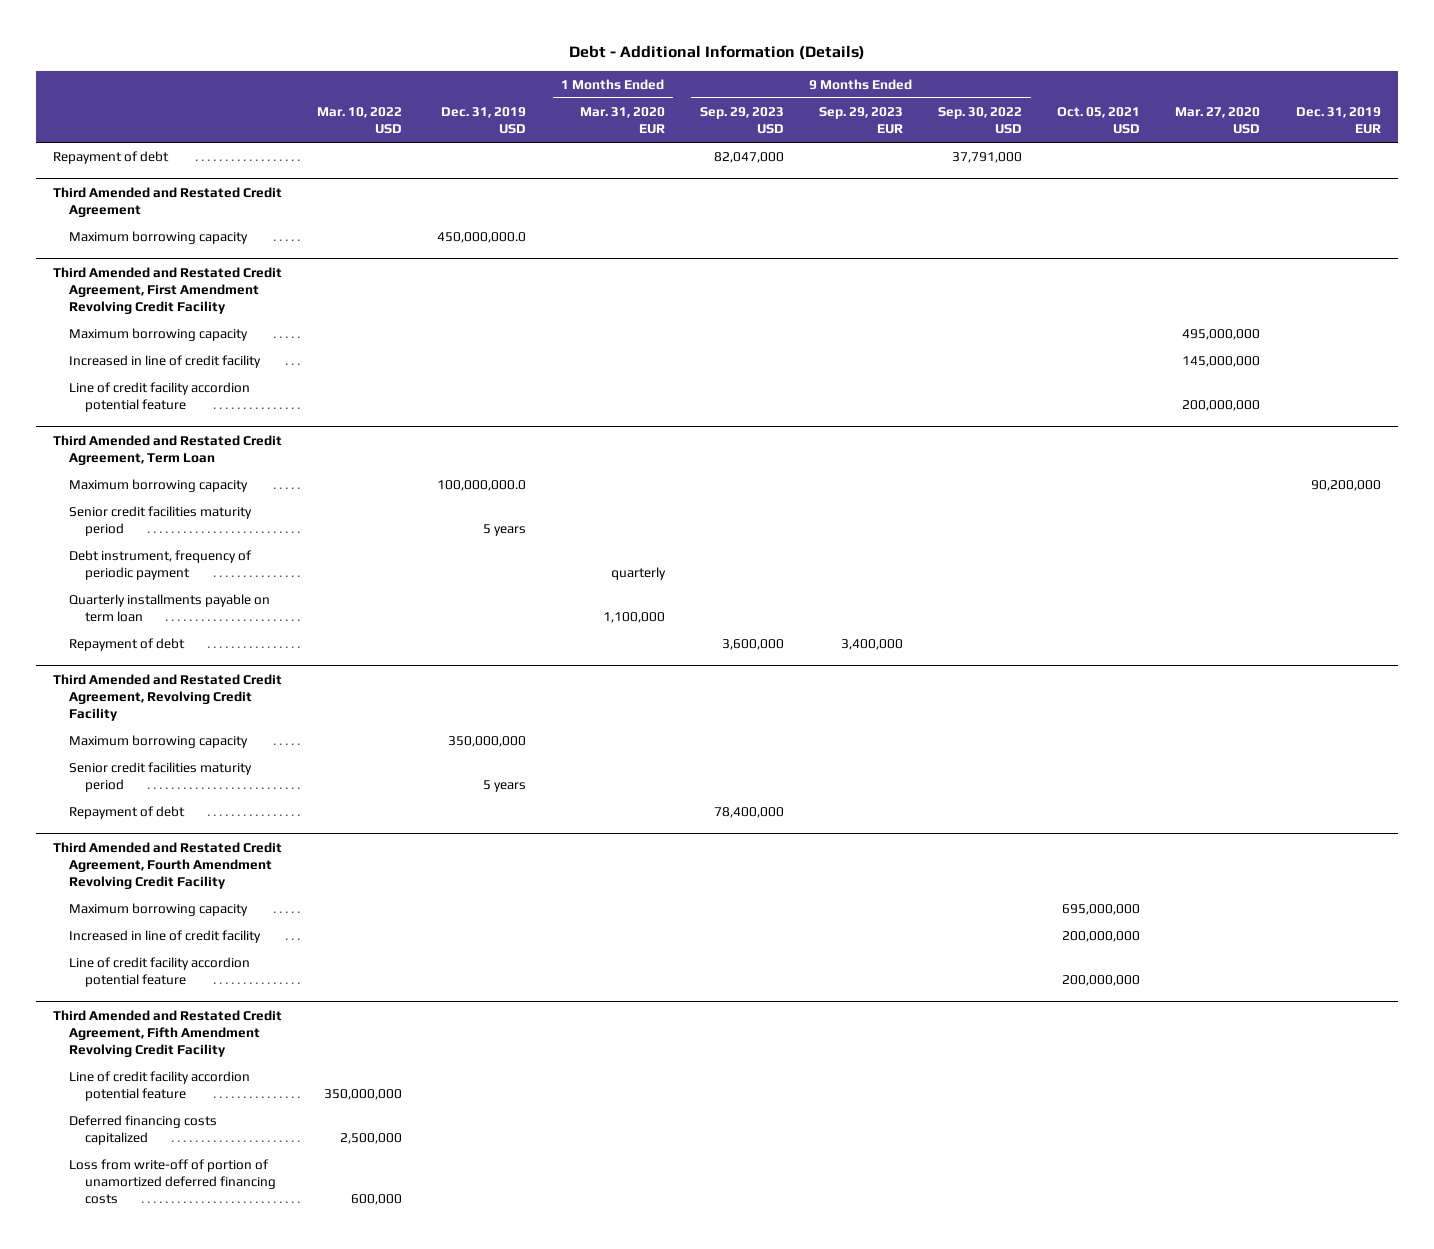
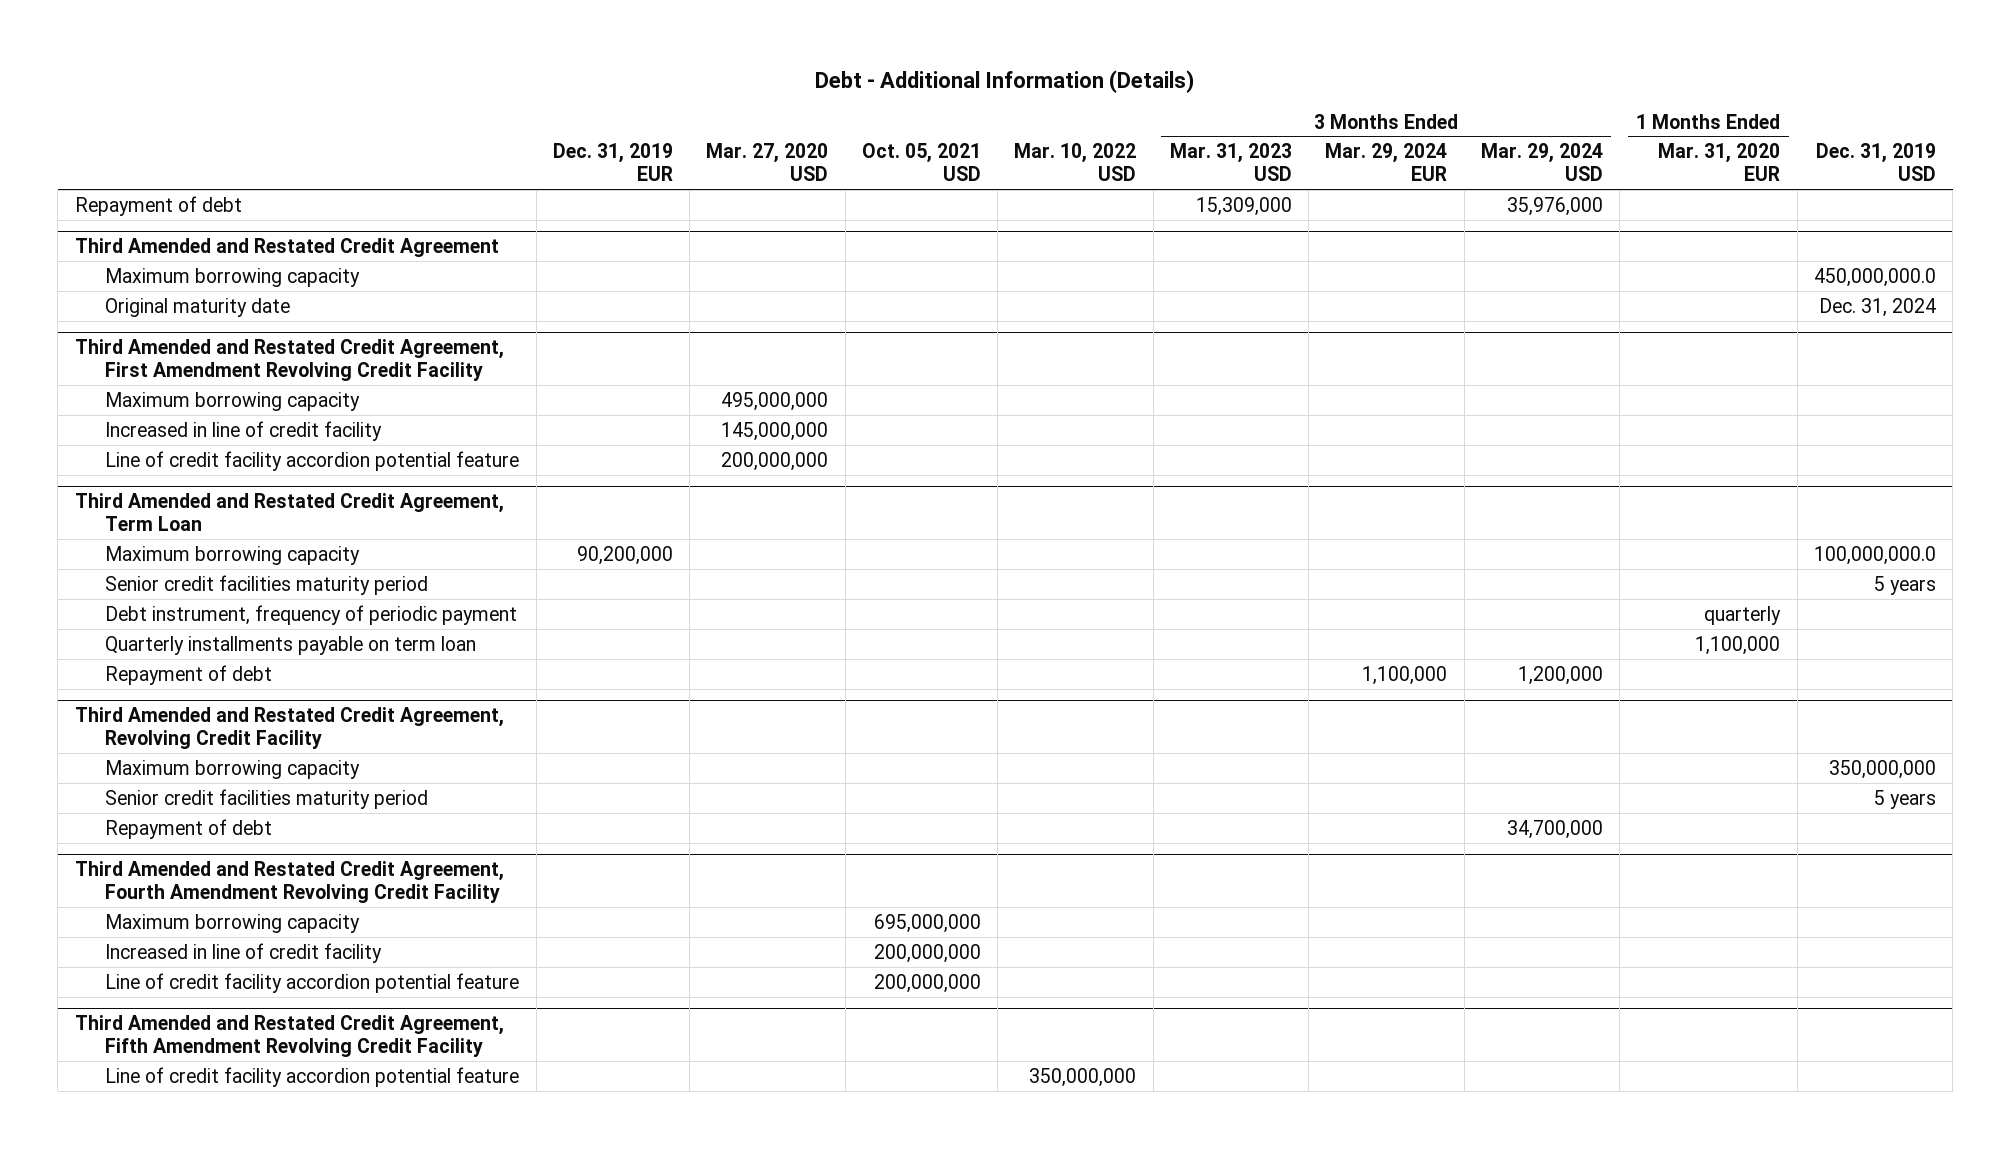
- | Mar. 10, 2022 USD | Dec. 31, 2019 USD | 1 Months Ended Mar. 31, 2020 EUR | 9 Months Ended Sep. 29, 2023 USD | 9 Months Ended Sep. 29, 2023 EUR | 9 Months Ended Sep. 30, 2022 USD | Oct. 05, 2021 USD | Mar. 27, 2020 USD | Dec. 31, 2019 EUR
+ | Dec. 31, 2019 EUR | Mar. 27, 2020 USD | Oct. 05, 2021 USD | Mar. 10, 2022 USD | 3 Months Ended Mar. 31, 2023 USD | 3 Months Ended Mar. 29, 2024 EUR | 3 Months Ended Mar. 29, 2024 USD | 1 Months Ended Mar. 31, 2020 EUR | Dec. 31, 2019 USD
@ Third Amended and Restated Credit Agreement
+ Original maturity date | | | | | | | | | Dec. 31, 2024
@ Third Amended and Restated Credit Agreement, Fifth Amendment Revolving Credit Facility
- Deferred financing costs capitalized | 2,500,000 | | | | | | | |
- Loss from write-off of portion of unamortized deferred financing costs | 600,000 | | | | | | | |

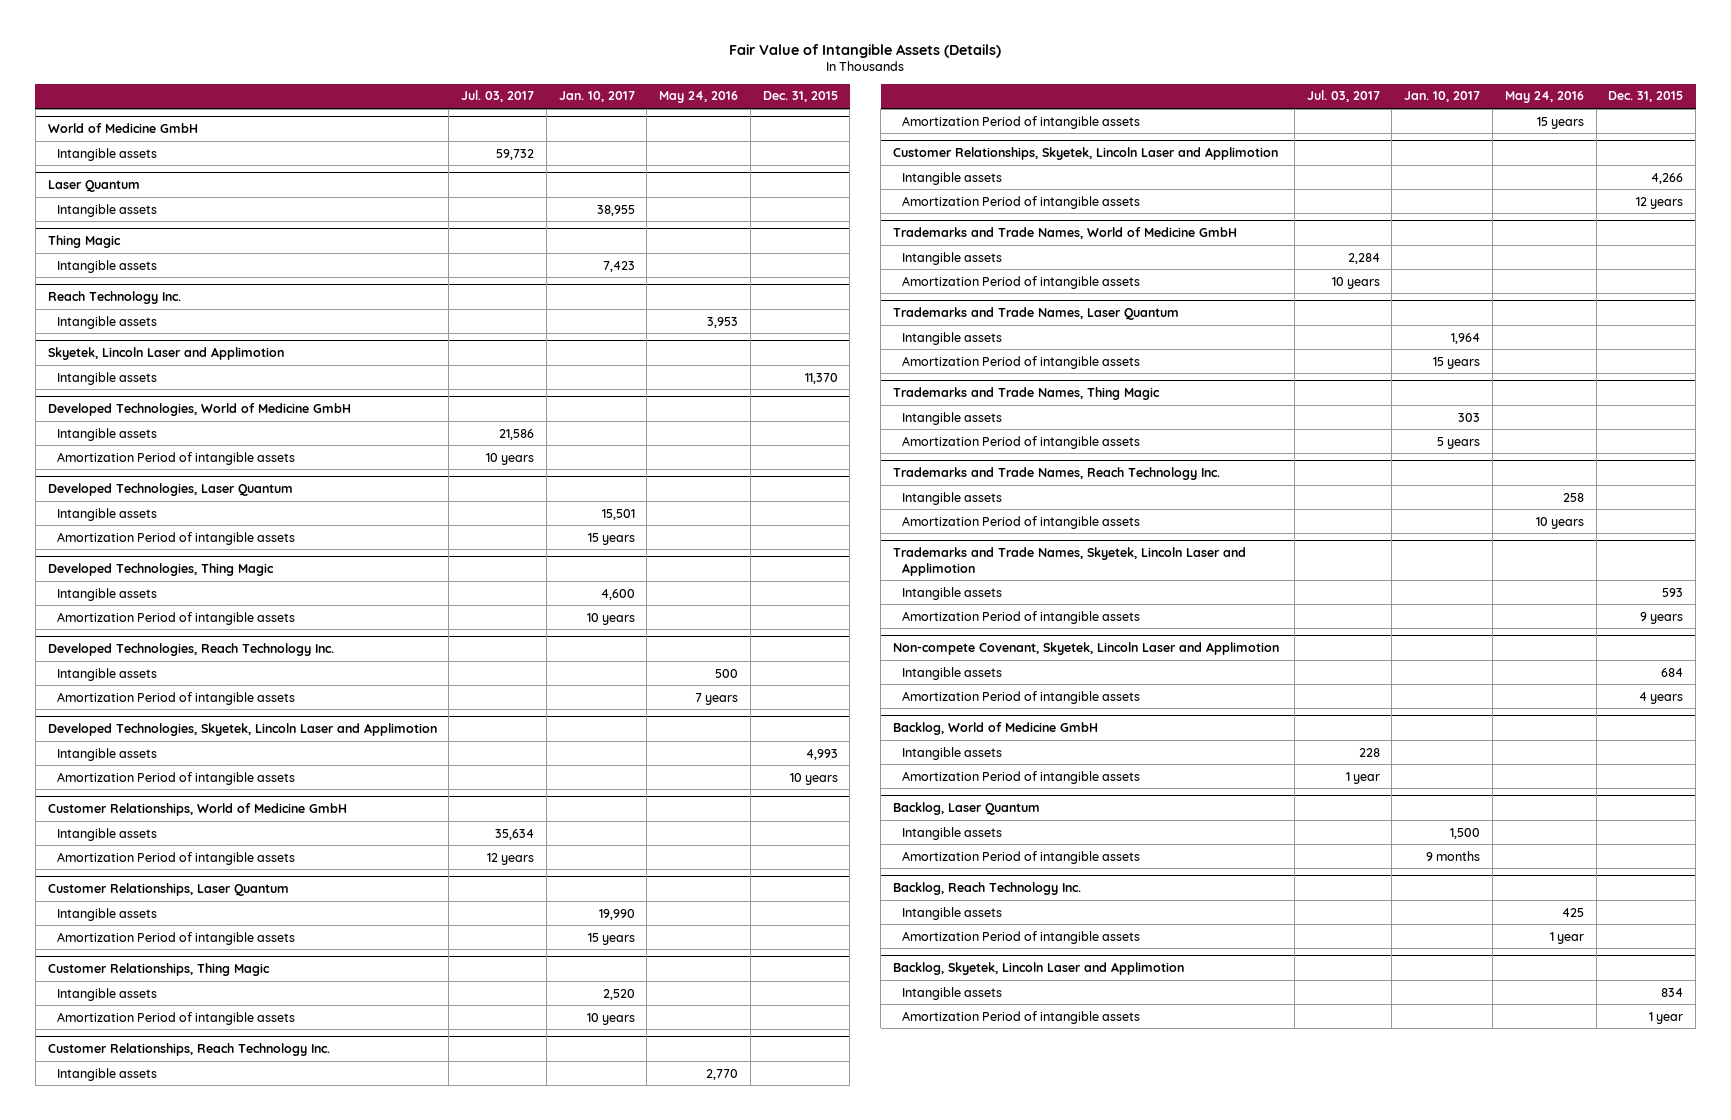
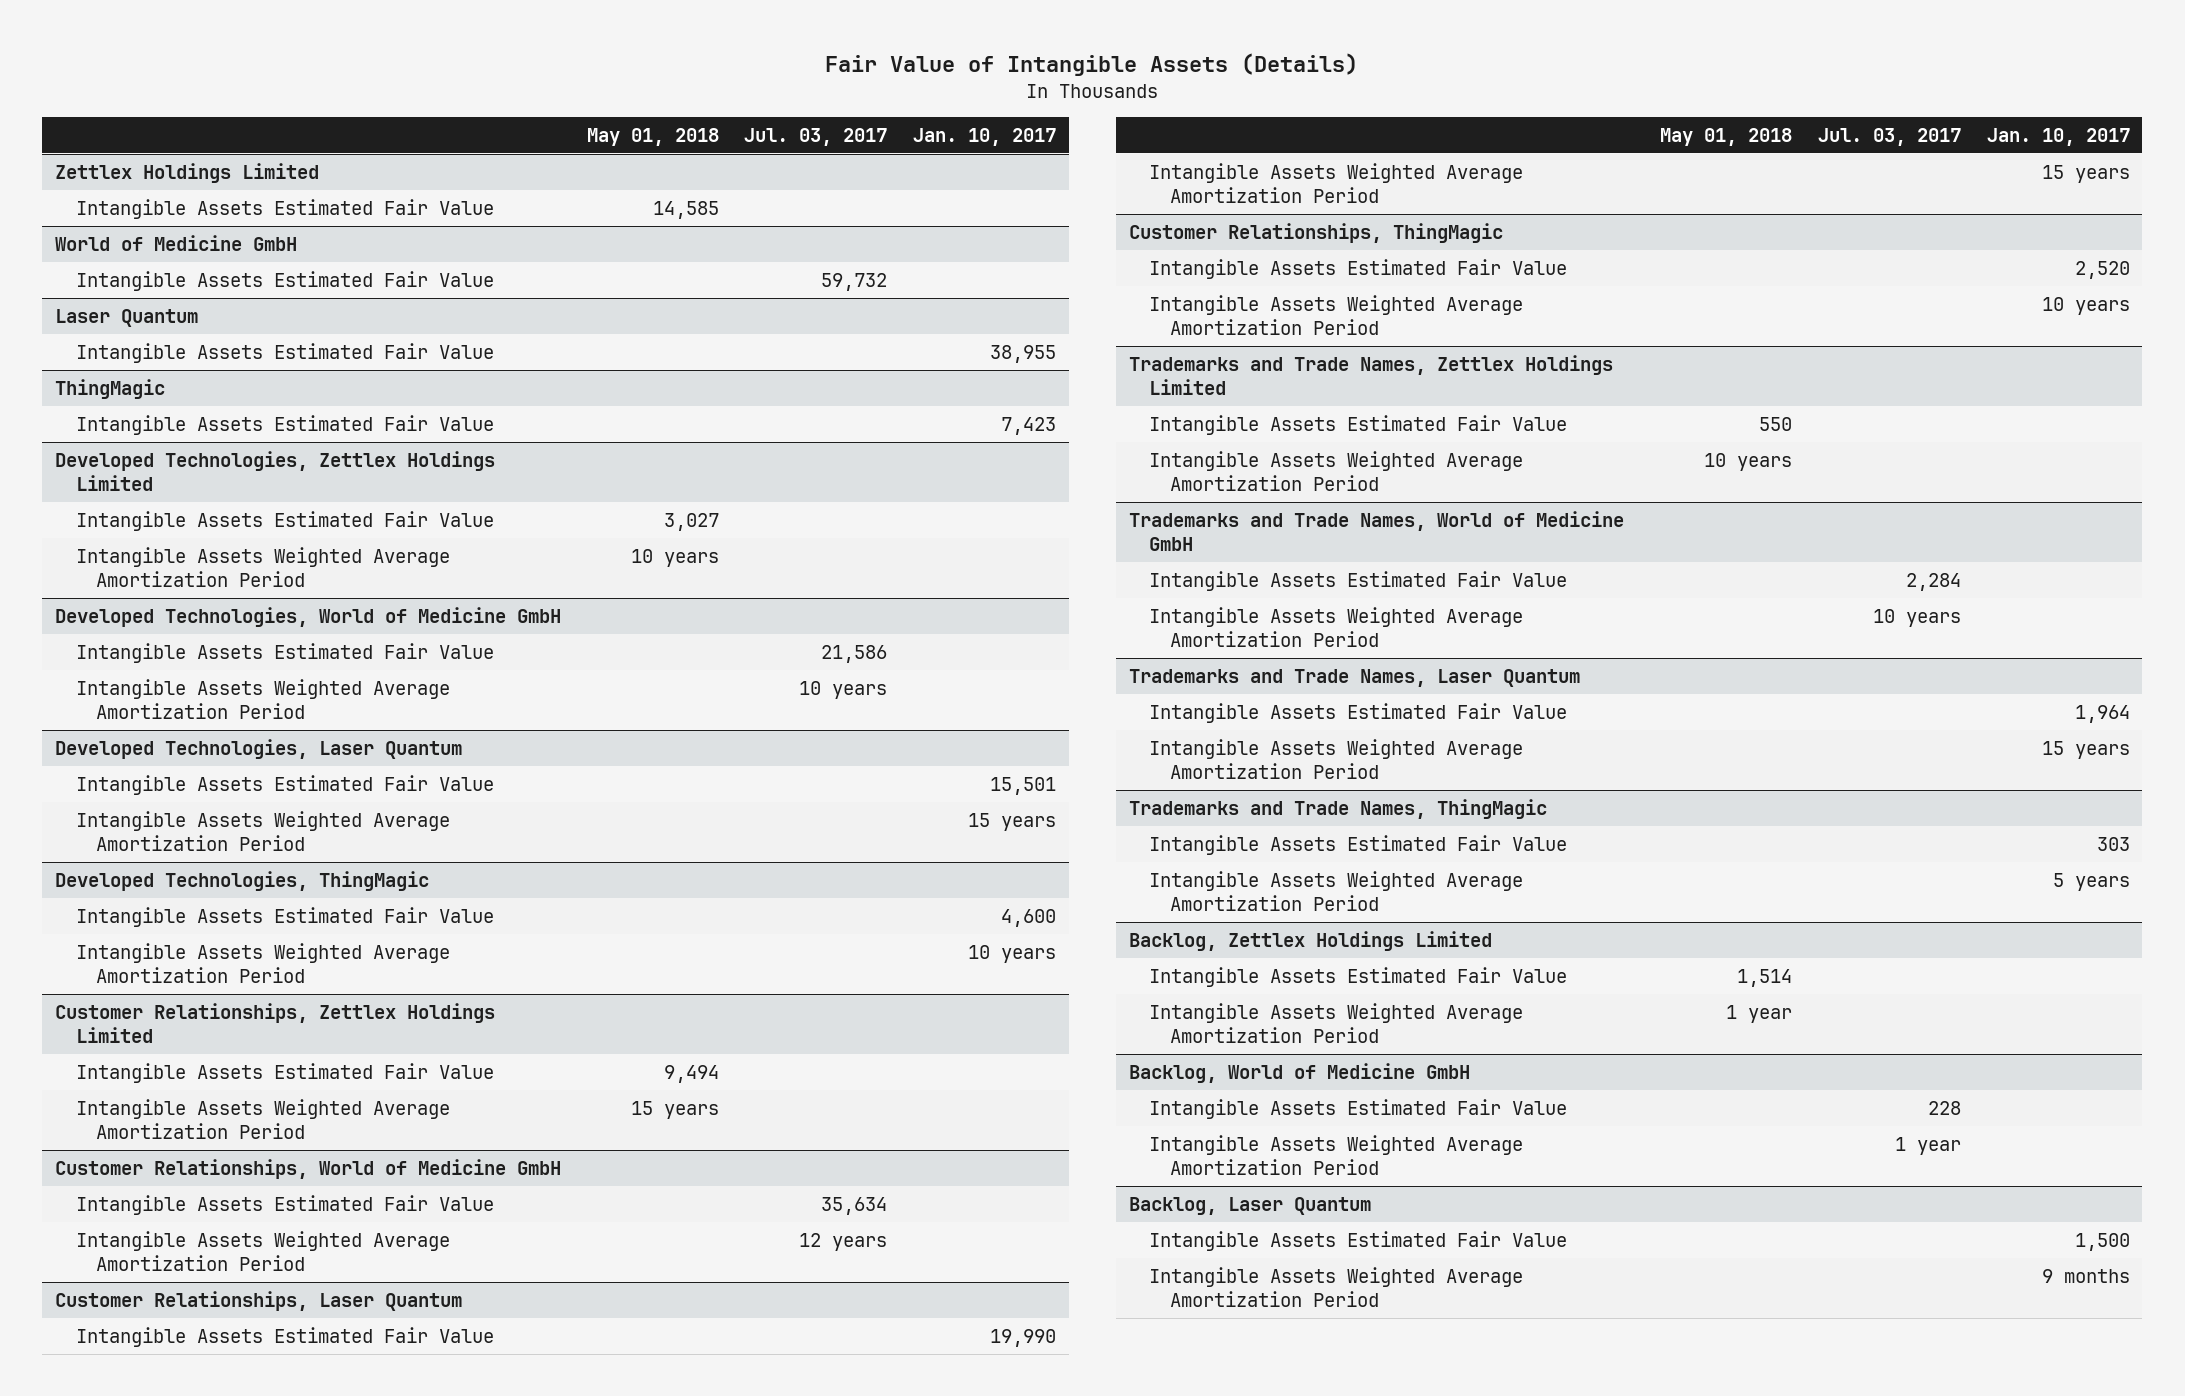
- | Jul. 03, 2017 | Jan. 10, 2017 | May 24, 2016 | Dec. 31, 2015
+ | May 01, 2018 | Jul. 03, 2017 | Jan. 10, 2017
+ Zettlex Holdings Limited
+ Intangible Assets Estimated Fair Value | 14,585 | |
@ World of Medicine GmbH
- Intangible assets | 59,732 | | |
+ Intangible Assets Estimated Fair Value | | 59,732 |
@ Laser Quantum
- Intangible assets | | 38,955 | |
- Thing Magic
- Intangible assets | | 7,423 | |
- Reach Technology Inc.
- Intangible assets | | | 3,953 |
- Skyetek, Lincoln Laser and Applimotion
- Intangible assets | | | | 11,370
@ Laser Quantum
+ Intangible Assets Estimated Fair Value | | | 38,955
+ ThingMagic
+ Intangible Assets Estimated Fair Value | | | 7,423
+ Developed Technologies, Zettlex Holdings Limited
+ Intangible Assets Estimated Fair Value | 3,027 | |
+ Intangible Assets Weighted Average Amortization Period | 10 years | |
@ Developed Technologies, World of Medicine GmbH
- Intangible assets | 21,586 | | |
- Amortization Period of intangible assets | 10 years | | |
+ Intangible Assets Estimated Fair Value | | 21,586 |
+ Intangible Assets Weighted Average Amortization Period | | 10 years |
@ Developed Technologies, Laser Quantum
- Intangible assets | | 15,501 | |
- Amortization Period of intangible assets | | 15 years | |
- Developed Technologies, Thing Magic
- Intangible assets | | 4,600 | |
- Amortization Period of intangible assets | | 10 years | |
- Developed Technologies, Reach Technology Inc.
- Intangible assets | | | 500 |
- Amortization Period of intangible assets | | | 7 years |
- Developed Technologies, Skyetek, Lincoln Laser and Applimotion
- Intangible assets | | | | 4,993
- Amortization Period of intangible assets | | | | 10 years
@ Developed Technologies, Laser Quantum
+ Intangible Assets Estimated Fair Value | | | 15,501
+ Intangible Assets Weighted Average Amortization Period | | | 15 years
+ Developed Technologies, ThingMagic
+ Intangible Assets Estimated Fair Value | | | 4,600
+ Intangible Assets Weighted Average Amortization Period | | | 10 years
+ Customer Relationships, Zettlex Holdings Limited
+ Intangible Assets Estimated Fair Value | 9,494 | |
+ Intangible Assets Weighted Average Amortization Period | 15 years | |
@ Customer Relationships, World of Medicine GmbH
- Intangible assets | 35,634 | | |
- Amortization Period of intangible assets | 12 years | | |
+ Intangible Assets Estimated Fair Value | | 35,634 |
+ Intangible Assets Weighted Average Amortization Period | | 12 years |
@ Customer Relationships, Laser Quantum
- Intangible assets | | 19,990 | |
- Amortization Period of intangible assets | | 15 years | |
- Customer Relationships, Thing Magic
- Intangible assets | | 2,520 | |
- Amortization Period of intangible assets | | 10 years | |
- Customer Relationships, Reach Technology Inc.
- Intangible assets | | | 2,770 |
- Amortization Period of intangible assets | | | 15 years |
- Customer Relationships, Skyetek, Lincoln Laser and Applimotion
- Intangible assets | | | | 4,266
- Amortization Period of intangible assets | | | | 12 years
@ Customer Relationships, Laser Quantum
+ Intangible Assets Estimated Fair Value | | | 19,990
+ Intangible Assets Weighted Average Amortization Period | | | 15 years
+ Customer Relationships, ThingMagic
+ Intangible Assets Estimated Fair Value | | | 2,520
+ Intangible Assets Weighted Average Amortization Period | | | 10 years
+ Trademarks and Trade Names, Zettlex Holdings Limited
+ Intangible Assets Estimated Fair Value | 550 | |
+ Intangible Assets Weighted Average Amortization Period | 10 years | |
@ Trademarks and Trade Names, World of Medicine GmbH
- Intangible assets | 2,284 | | |
- Amortization Period of intangible assets | 10 years | | |
+ Intangible Assets Estimated Fair Value | | 2,284 |
+ Intangible Assets Weighted Average Amortization Period | | 10 years |
@ Trademarks and Trade Names, Laser Quantum
- Intangible assets | | 1,964 | |
- Amortization Period of intangible assets | | 15 years | |
- Trademarks and Trade Names, Thing Magic
- Intangible assets | | 303 | |
- Amortization Period of intangible assets | | 5 years | |
- Trademarks and Trade Names, Reach Technology Inc.
- Intangible assets | | | 258 |
- Amortization Period of intangible assets | | | 10 years |
- Trademarks and Trade Names, Skyetek, Lincoln Laser and Applimotion
- Intangible assets | | | | 593
- Amortization Period of intangible assets | | | | 9 years
- Non-compete Covenant, Skyetek, Lincoln Laser and Applimotion
- Intangible assets | | | | 684
- Amortization Period of intangible assets | | | | 4 years
@ Trademarks and Trade Names, Laser Quantum
+ Intangible Assets Estimated Fair Value | | | 1,964
+ Intangible Assets Weighted Average Amortization Period | | | 15 years
+ Trademarks and Trade Names, ThingMagic
+ Intangible Assets Estimated Fair Value | | | 303
+ Intangible Assets Weighted Average Amortization Period | | | 5 years
+ Backlog, Zettlex Holdings Limited
+ Intangible Assets Estimated Fair Value | 1,514 | |
+ Intangible Assets Weighted Average Amortization Period | 1 year | |
@ Backlog, World of Medicine GmbH
- Intangible assets | 228 | | |
- Amortization Period of intangible assets | 1 year | | |
+ Intangible Assets Estimated Fair Value | | 228 |
+ Intangible Assets Weighted Average Amortization Period | | 1 year |
@ Backlog, Laser Quantum
- Intangible assets | | 1,500 | |
- Amortization Period of intangible assets | | 9 months | |
- Backlog, Reach Technology Inc.
- Intangible assets | | | 425 |
- Amortization Period of intangible assets | | | 1 year |
- Backlog, Skyetek, Lincoln Laser and Applimotion
- Intangible assets | | | | 834
- Amortization Period of intangible assets | | | | 1 year
@ Backlog, Laser Quantum
+ Intangible Assets Estimated Fair Value | | | 1,500
+ Intangible Assets Weighted Average Amortization Period | | | 9 months

